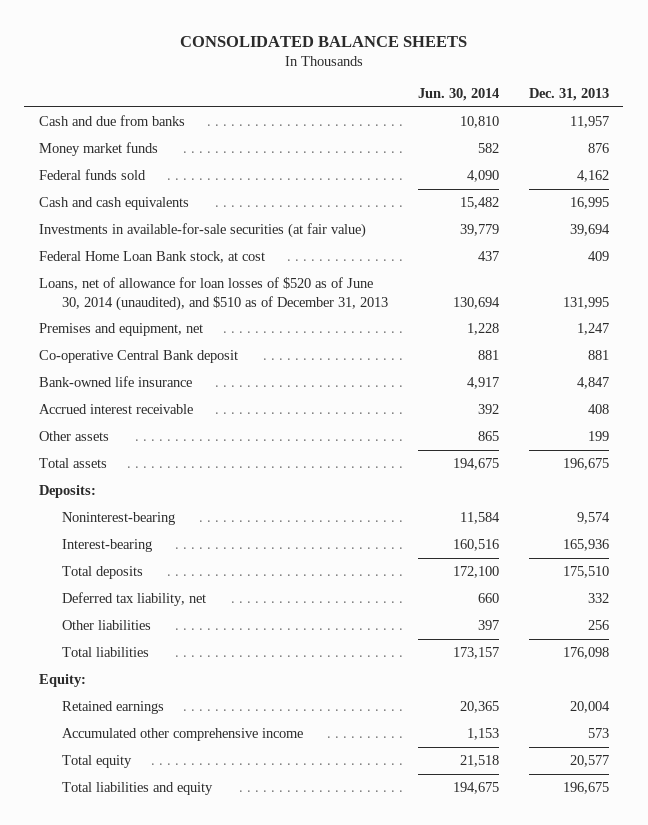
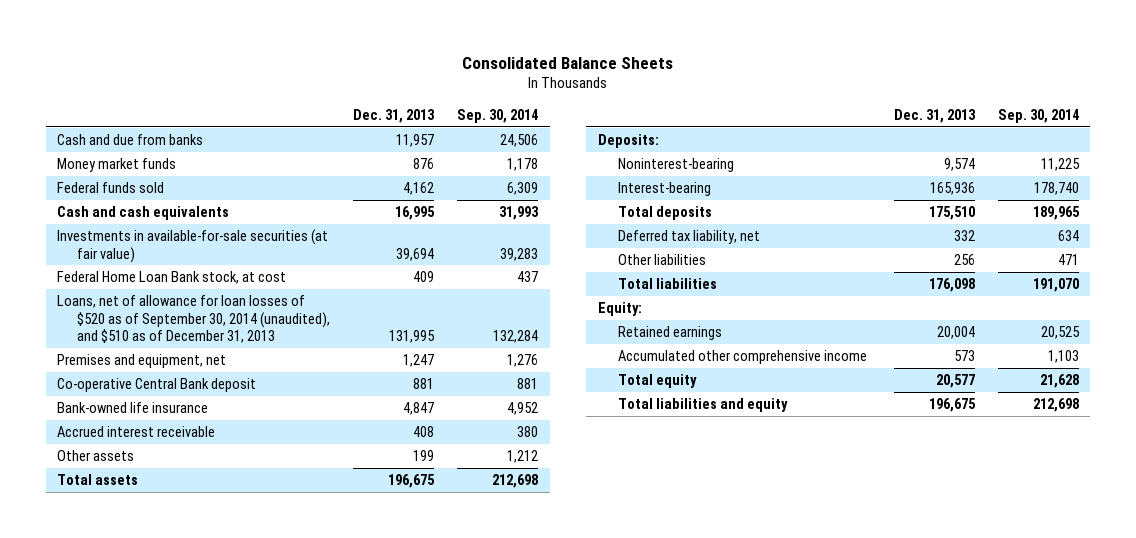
- CONSOLIDATED BALANCE SHEETS
+ Consolidated Balance Sheets
- | Jun. 30, 2014 | Dec. 31, 2013
+ | Dec. 31, 2013 | Sep. 30, 2014
- Loans, net of allowance for loan losses of $520 as of June 30, 2014 (unaudited), and $510 as of December 31, 2013 | 130,694 | 131,995
+ Loans, net of allowance for loan losses of $520 as of September 30, 2014 (unaudited), and $510 as of December 31, 2013 | 131,995 | 132,284

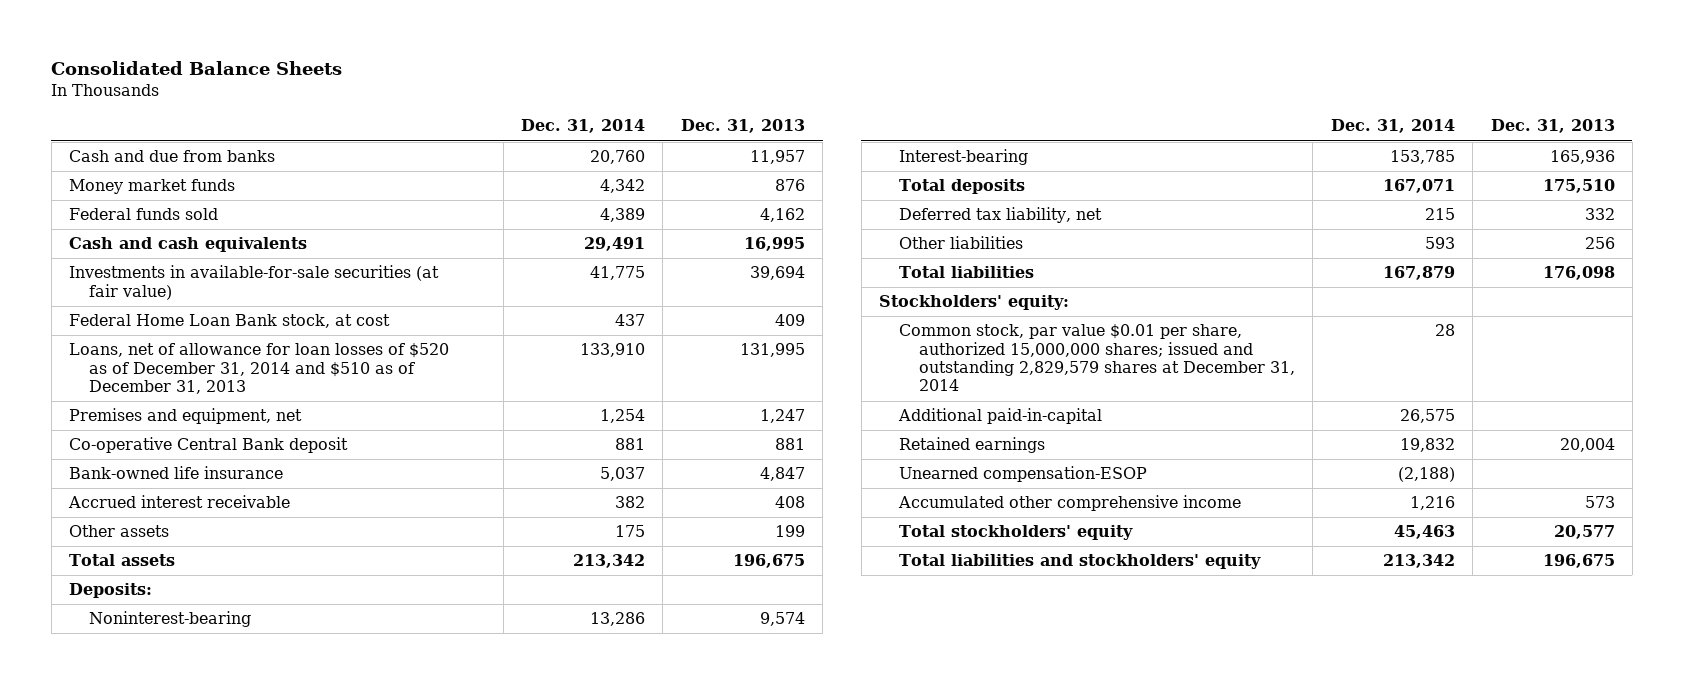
- | Dec. 31, 2013 | Sep. 30, 2014
+ | Dec. 31, 2014 | Dec. 31, 2013
- Loans, net of allowance for loan losses of $520 as of September 30, 2014 (unaudited), and $510 as of December 31, 2013 | 131,995 | 132,284
+ Loans, net of allowance for loan losses of $520 as of December 31, 2014 and $510 as of December 31, 2013 | 133,910 | 131,995
- Equity:
+ Stockholders' equity:
+ Common stock, par value $0.01 per share, authorized 15,000,000 shares; issued and outstanding 2,829,579 shares at December 31, 2014 | 28 |
+ Additional paid-in-capital | 26,575 |
+ Unearned compensation-ESOP | (2,188) |
- Total equity | 20,577 | 21,628
- Total liabilities and equity | 196,675 | 212,698
+ Total stockholders' equity | 45,463 | 20,577
+ Total liabilities and stockholders' equity | 213,342 | 196,675

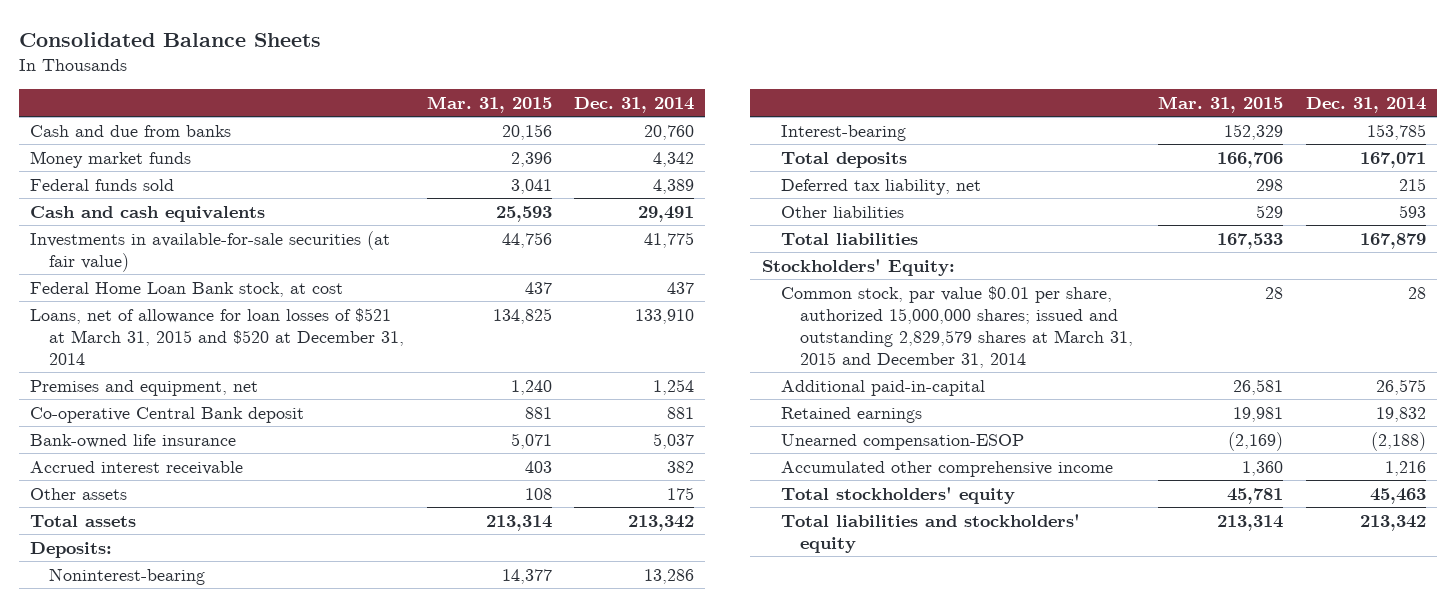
- | Dec. 31, 2014 | Dec. 31, 2013
+ | Mar. 31, 2015 | Dec. 31, 2014
- Loans, net of allowance for loan losses of $520 as of December 31, 2014 and $510 as of December 31, 2013 | 133,910 | 131,995
+ Loans, net of allowance for loan losses of $521 at March 31, 2015 and $520 at December 31, 2014 | 134,825 | 133,910
- Stockholders' equity:
- Common stock, par value $0.01 per share, authorized 15,000,000 shares; issued and outstanding 2,829,579 shares at December 31, 2014 | 28 |
+ Stockholders' Equity:
+ Common stock, par value $0.01 per share, authorized 15,000,000 shares; issued and outstanding 2,829,579 shares at March 31, 2015 and December 31, 2014 | 28 | 28

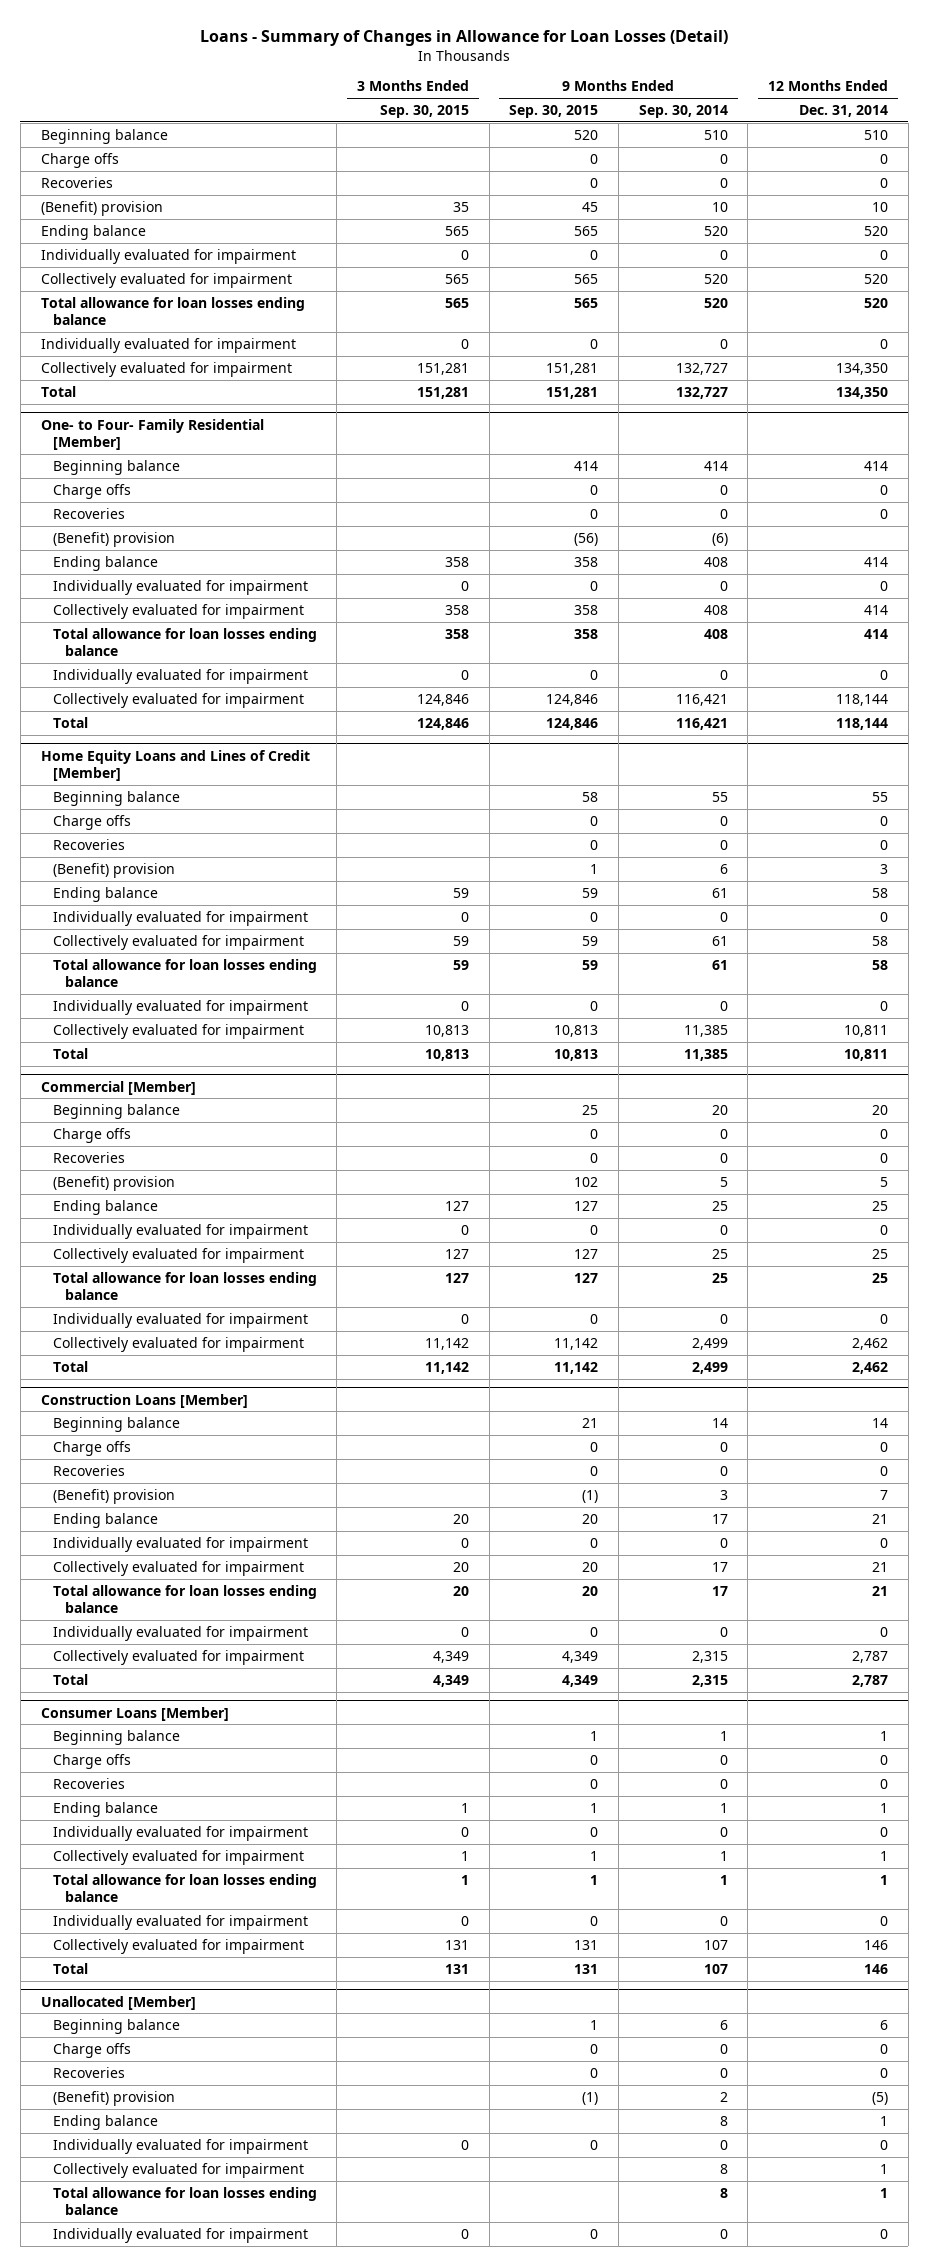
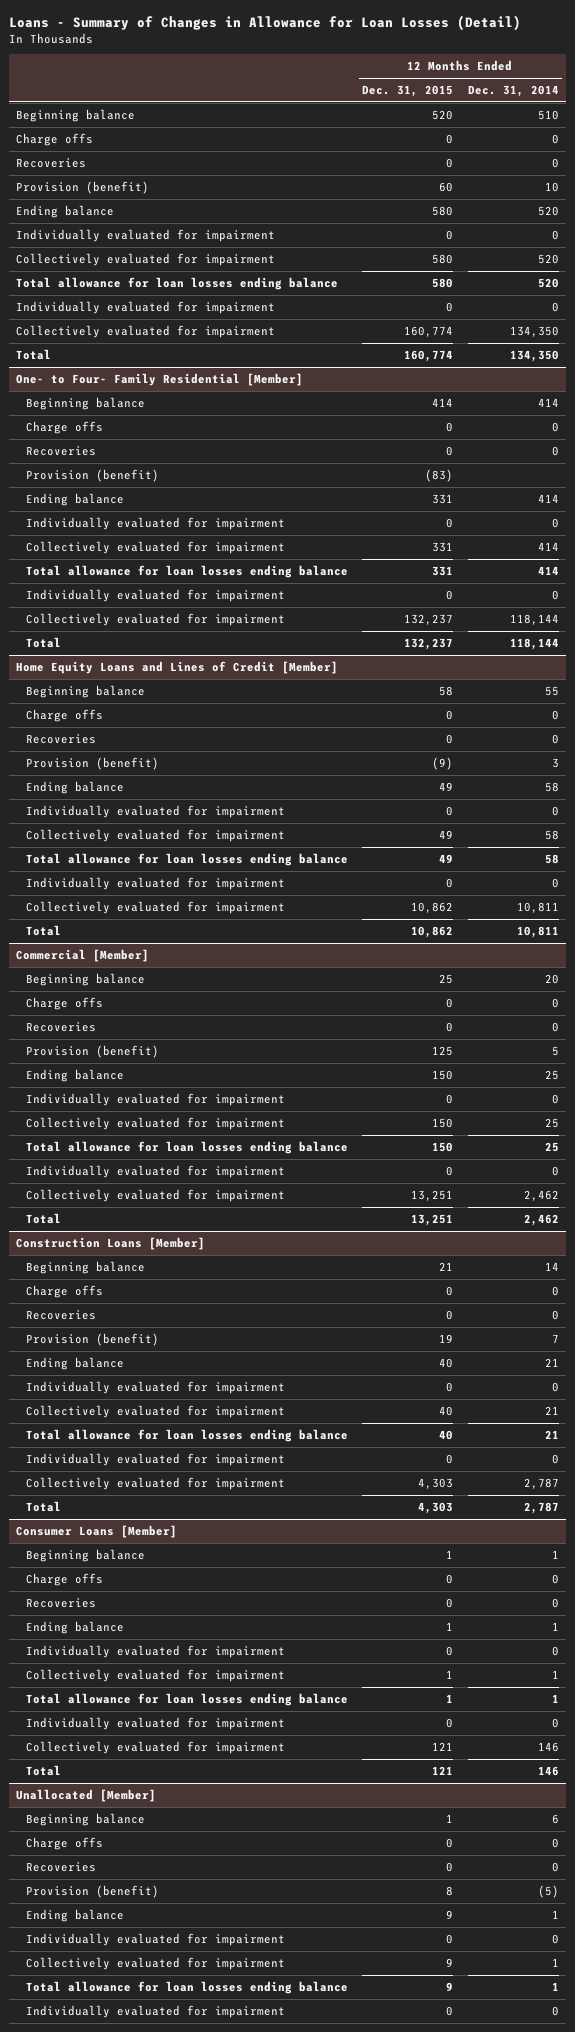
- | 3 Months Ended Sep. 30, 2015 | 9 Months Ended Sep. 30, 2015 | 9 Months Ended Sep. 30, 2014 | 12 Months Ended Dec. 31, 2014
+ | 12 Months Ended Dec. 31, 2015 | 12 Months Ended Dec. 31, 2014
- (Benefit) provision | 35 | 45 | 10 | 10
+ Provision (benefit) | 60 | 10
@ One- to Four- Family Residential [Member]
- (Benefit) provision | | (56) | (6) |
+ Provision (benefit) | (83) |
@ Home Equity Loans and Lines of Credit [Member]
- (Benefit) provision | | 1 | 6 | 3
+ Provision (benefit) | (9) | 3
@ Commercial [Member]
- (Benefit) provision | | 102 | 5 | 5
+ Provision (benefit) | 125 | 5
@ Construction Loans [Member]
- (Benefit) provision | | (1) | 3 | 7
+ Provision (benefit) | 19 | 7
@ Unallocated [Member]
- (Benefit) provision | | (1) | 2 | (5)
+ Provision (benefit) | 8 | (5)

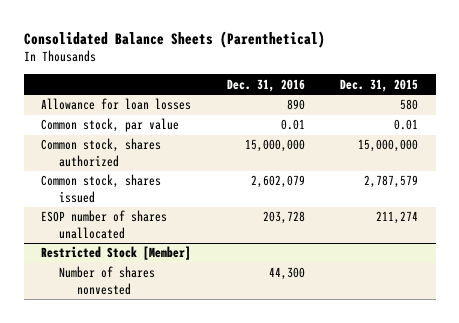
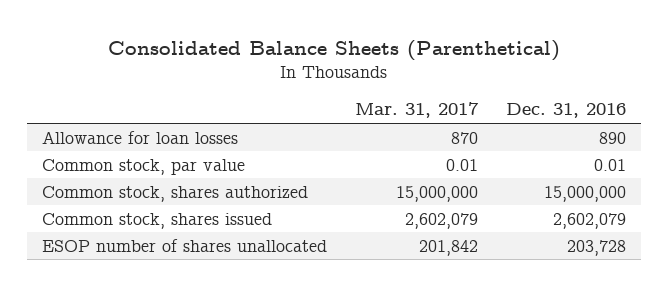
- | Dec. 31, 2016 | Dec. 31, 2015
+ | Mar. 31, 2017 | Dec. 31, 2016
- Restricted Stock [Member]
- Number of shares nonvested | 44,300 |

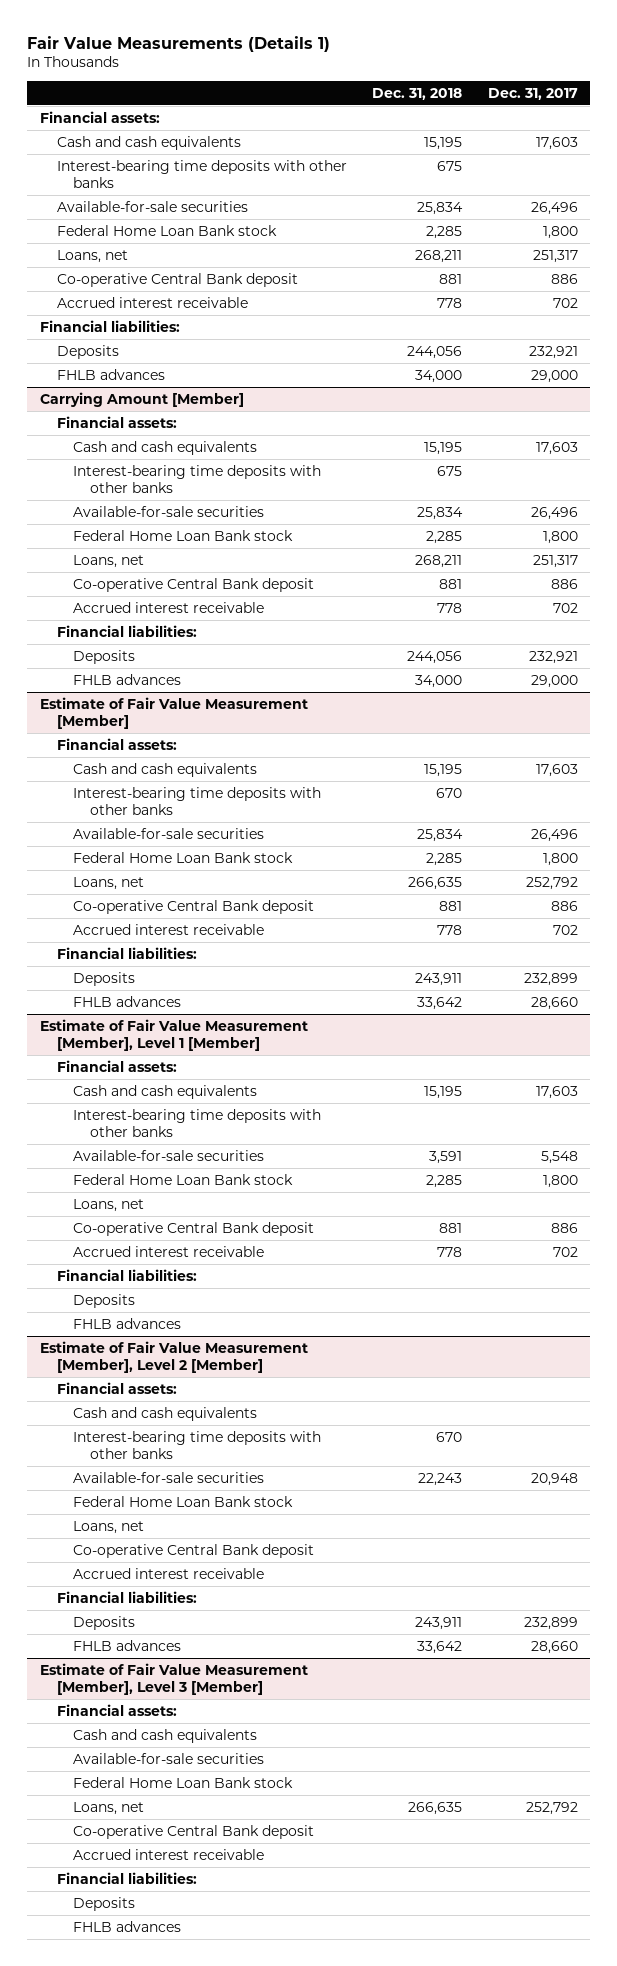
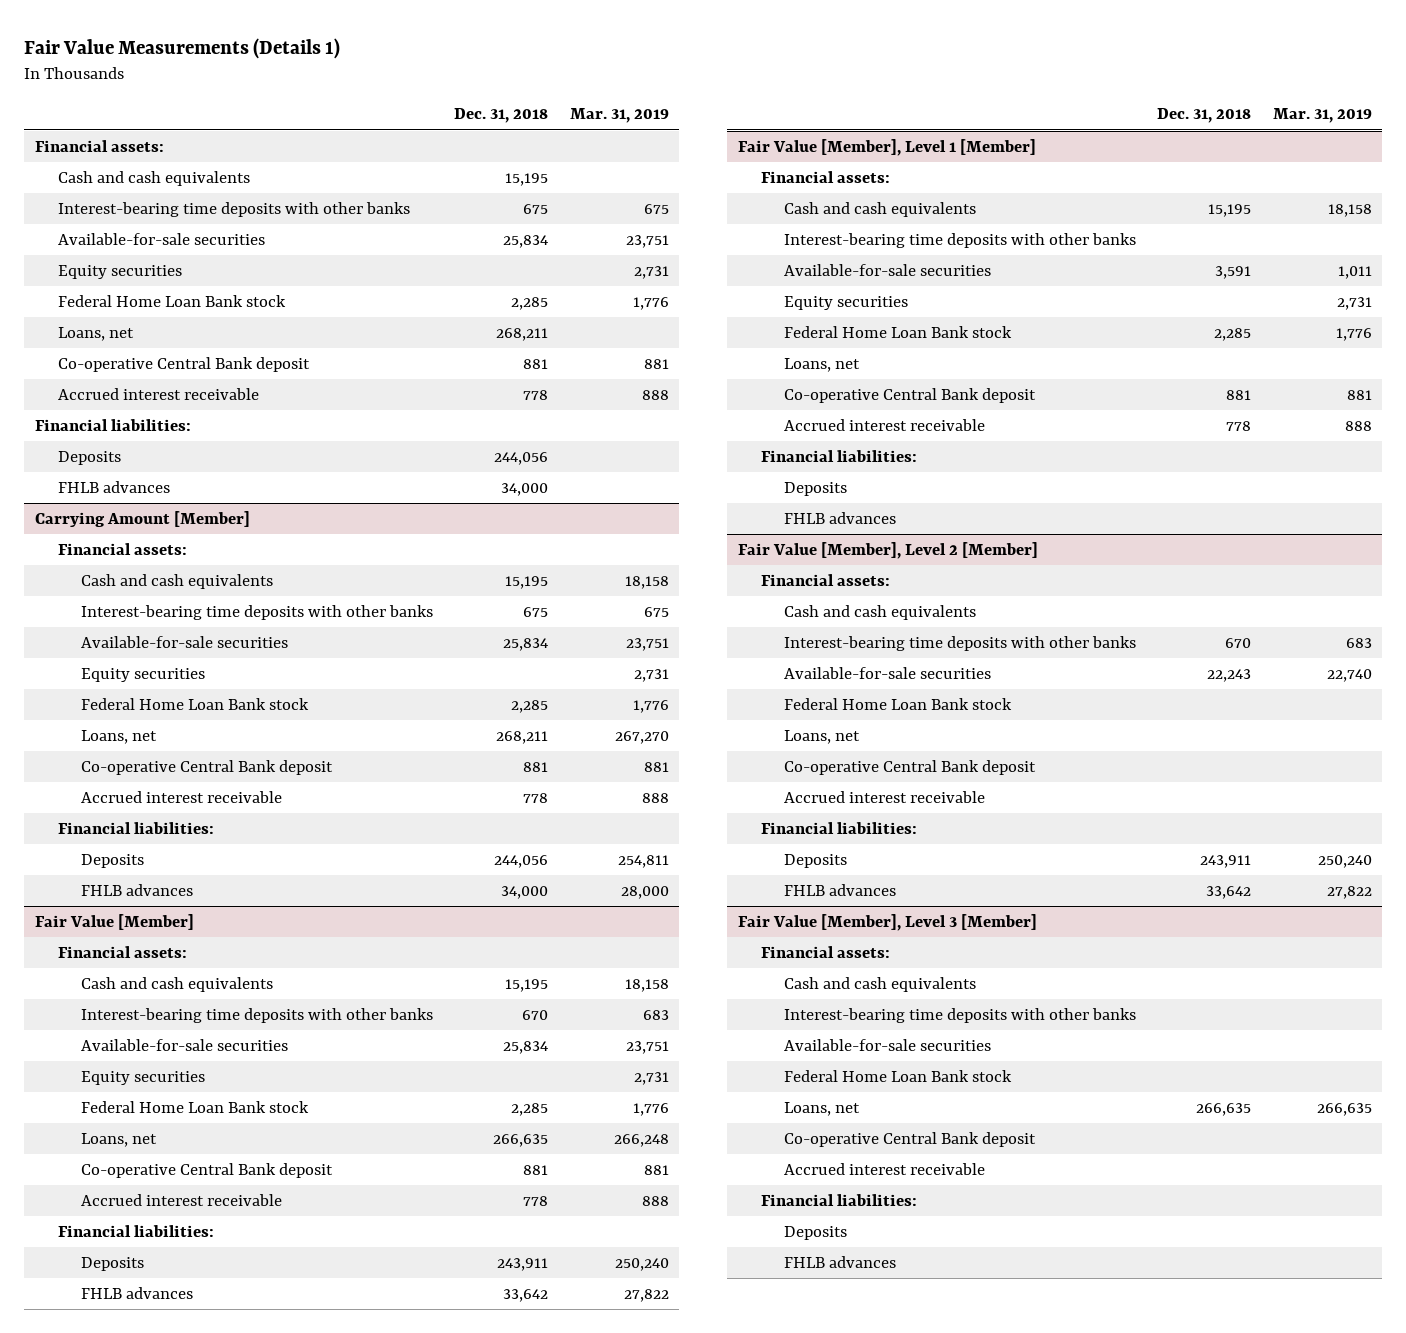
- | Dec. 31, 2018 | Dec. 31, 2017
+ | Dec. 31, 2018 | Mar. 31, 2019
+ Equity securities | | 2,731
@ Carrying Amount [Member]
+ Equity securities | | 2,731
- Estimate of Fair Value Measurement [Member]
+ Fair Value [Member]
+ Equity securities | | 2,731
- Estimate of Fair Value Measurement [Member], Level 1 [Member]
+ Fair Value [Member], Level 1 [Member]
+ Equity securities | | 2,731
- Estimate of Fair Value Measurement [Member], Level 2 [Member]
+ Fair Value [Member], Level 2 [Member]
- Estimate of Fair Value Measurement [Member], Level 3 [Member]
+ Fair Value [Member], Level 3 [Member]
+ Interest-bearing time deposits with other banks

